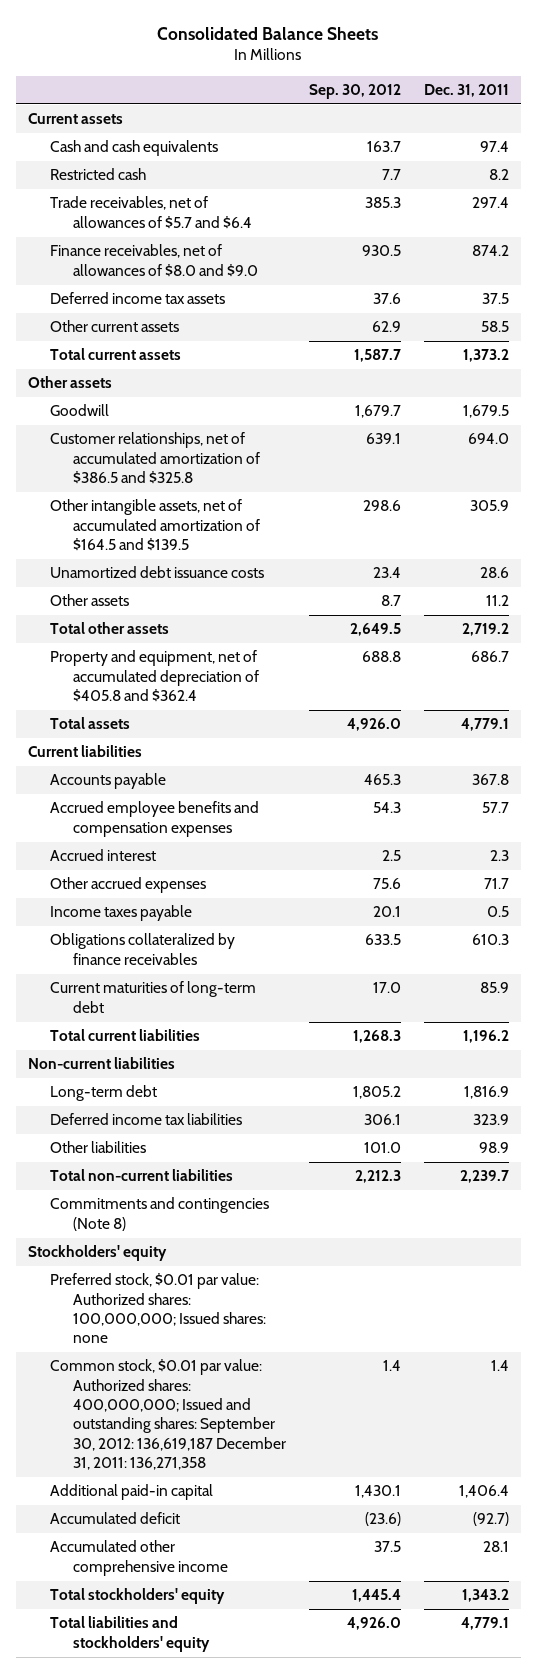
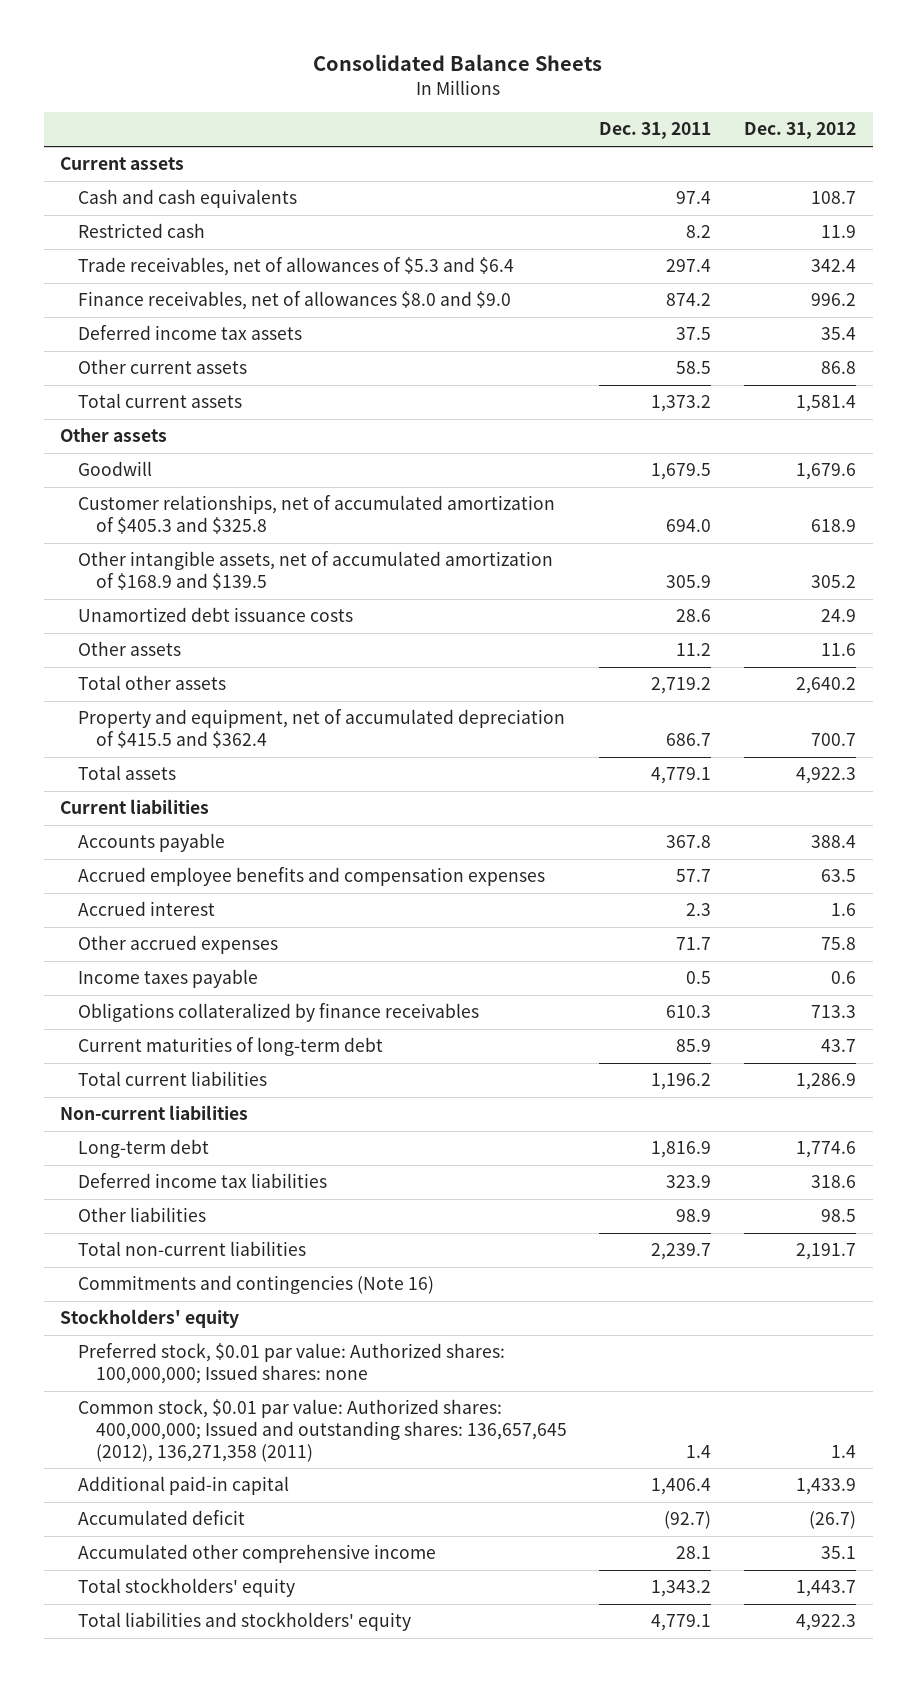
- | Sep. 30, 2012 | Dec. 31, 2011
+ | Dec. 31, 2011 | Dec. 31, 2012
- Trade receivables, net of allowances of $5.7 and $6.4 | 385.3 | 297.4
- Finance receivables, net of allowances of $8.0 and $9.0 | 930.5 | 874.2
+ Trade receivables, net of allowances of $5.3 and $6.4 | 297.4 | 342.4
+ Finance receivables, net of allowances $8.0 and $9.0 | 874.2 | 996.2
- Customer relationships, net of accumulated amortization of $386.5 and $325.8 | 639.1 | 694.0
- Other intangible assets, net of accumulated amortization of $164.5 and $139.5 | 298.6 | 305.9
+ Customer relationships, net of accumulated amortization of $405.3 and $325.8 | 694.0 | 618.9
+ Other intangible assets, net of accumulated amortization of $168.9 and $139.5 | 305.9 | 305.2
- Property and equipment, net of accumulated depreciation of $405.8 and $362.4 | 688.8 | 686.7
+ Property and equipment, net of accumulated depreciation of $415.5 and $362.4 | 686.7 | 700.7
- Commitments and contingencies (Note 8)
+ Commitments and contingencies (Note 16)
- Common stock, $0.01 par value: Authorized shares: 400,000,000; Issued and outstanding shares: September 30, 2012: 136,619,187 December 31, 2011: 136,271,358 | 1.4 | 1.4
+ Common stock, $0.01 par value: Authorized shares: 400,000,000; Issued and outstanding shares: 136,657,645 (2012), 136,271,358 (2011) | 1.4 | 1.4

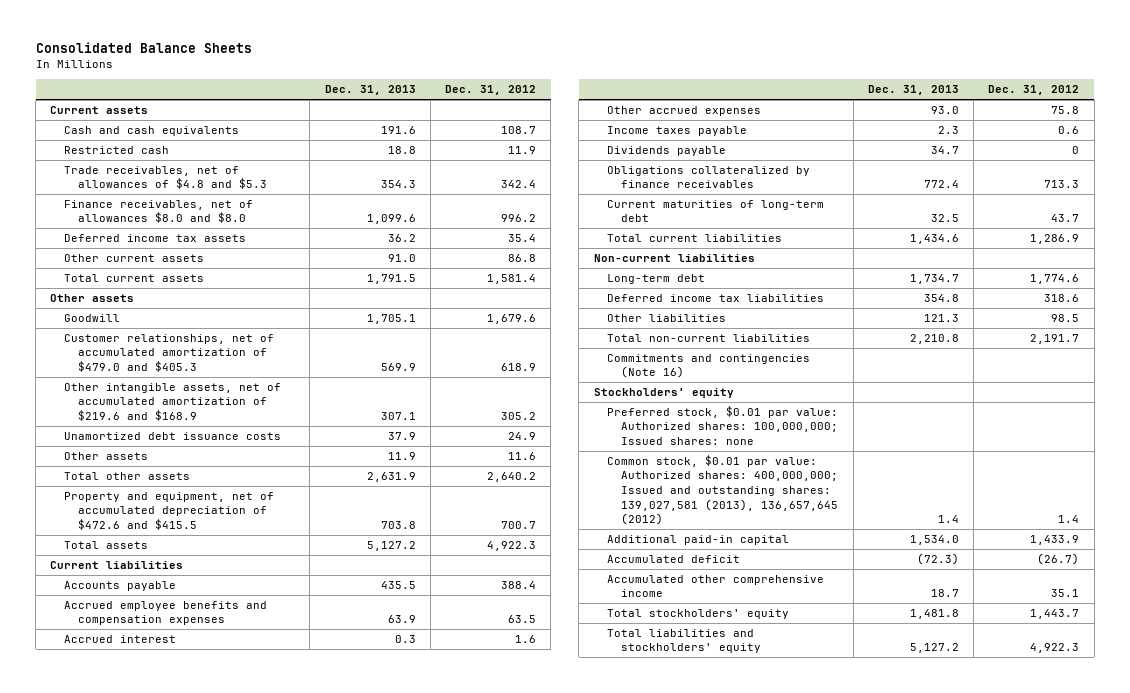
- | Dec. 31, 2011 | Dec. 31, 2012
+ | Dec. 31, 2013 | Dec. 31, 2012
- Trade receivables, net of allowances of $5.3 and $6.4 | 297.4 | 342.4
- Finance receivables, net of allowances $8.0 and $9.0 | 874.2 | 996.2
+ Trade receivables, net of allowances of $4.8 and $5.3 | 354.3 | 342.4
+ Finance receivables, net of allowances $8.0 and $8.0 | 1,099.6 | 996.2
- Customer relationships, net of accumulated amortization of $405.3 and $325.8 | 694.0 | 618.9
- Other intangible assets, net of accumulated amortization of $168.9 and $139.5 | 305.9 | 305.2
+ Customer relationships, net of accumulated amortization of $479.0 and $405.3 | 569.9 | 618.9
+ Other intangible assets, net of accumulated amortization of $219.6 and $168.9 | 307.1 | 305.2
- Property and equipment, net of accumulated depreciation of $415.5 and $362.4 | 686.7 | 700.7
+ Property and equipment, net of accumulated depreciation of $472.6 and $415.5 | 703.8 | 700.7
+ Dividends payable | 34.7 | 0
- Common stock, $0.01 par value: Authorized shares: 400,000,000; Issued and outstanding shares: 136,657,645 (2012), 136,271,358 (2011) | 1.4 | 1.4
+ Common stock, $0.01 par value: Authorized shares: 400,000,000; Issued and outstanding shares: 139,027,581 (2013), 136,657,645 (2012) | 1.4 | 1.4

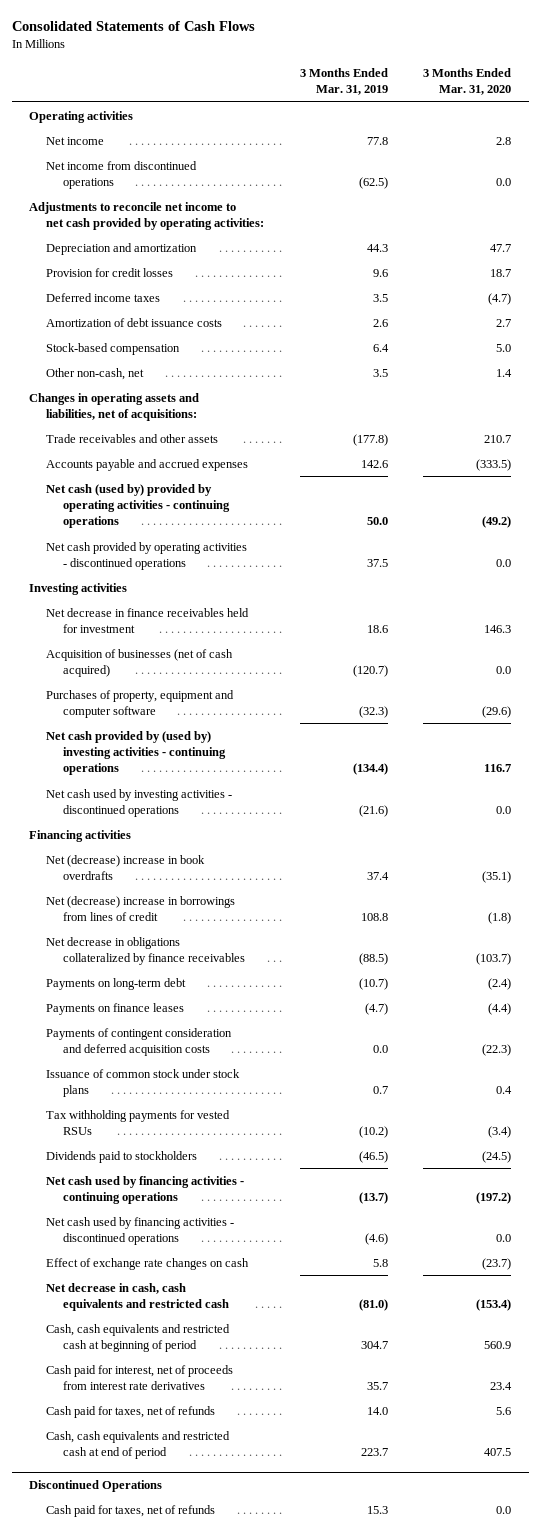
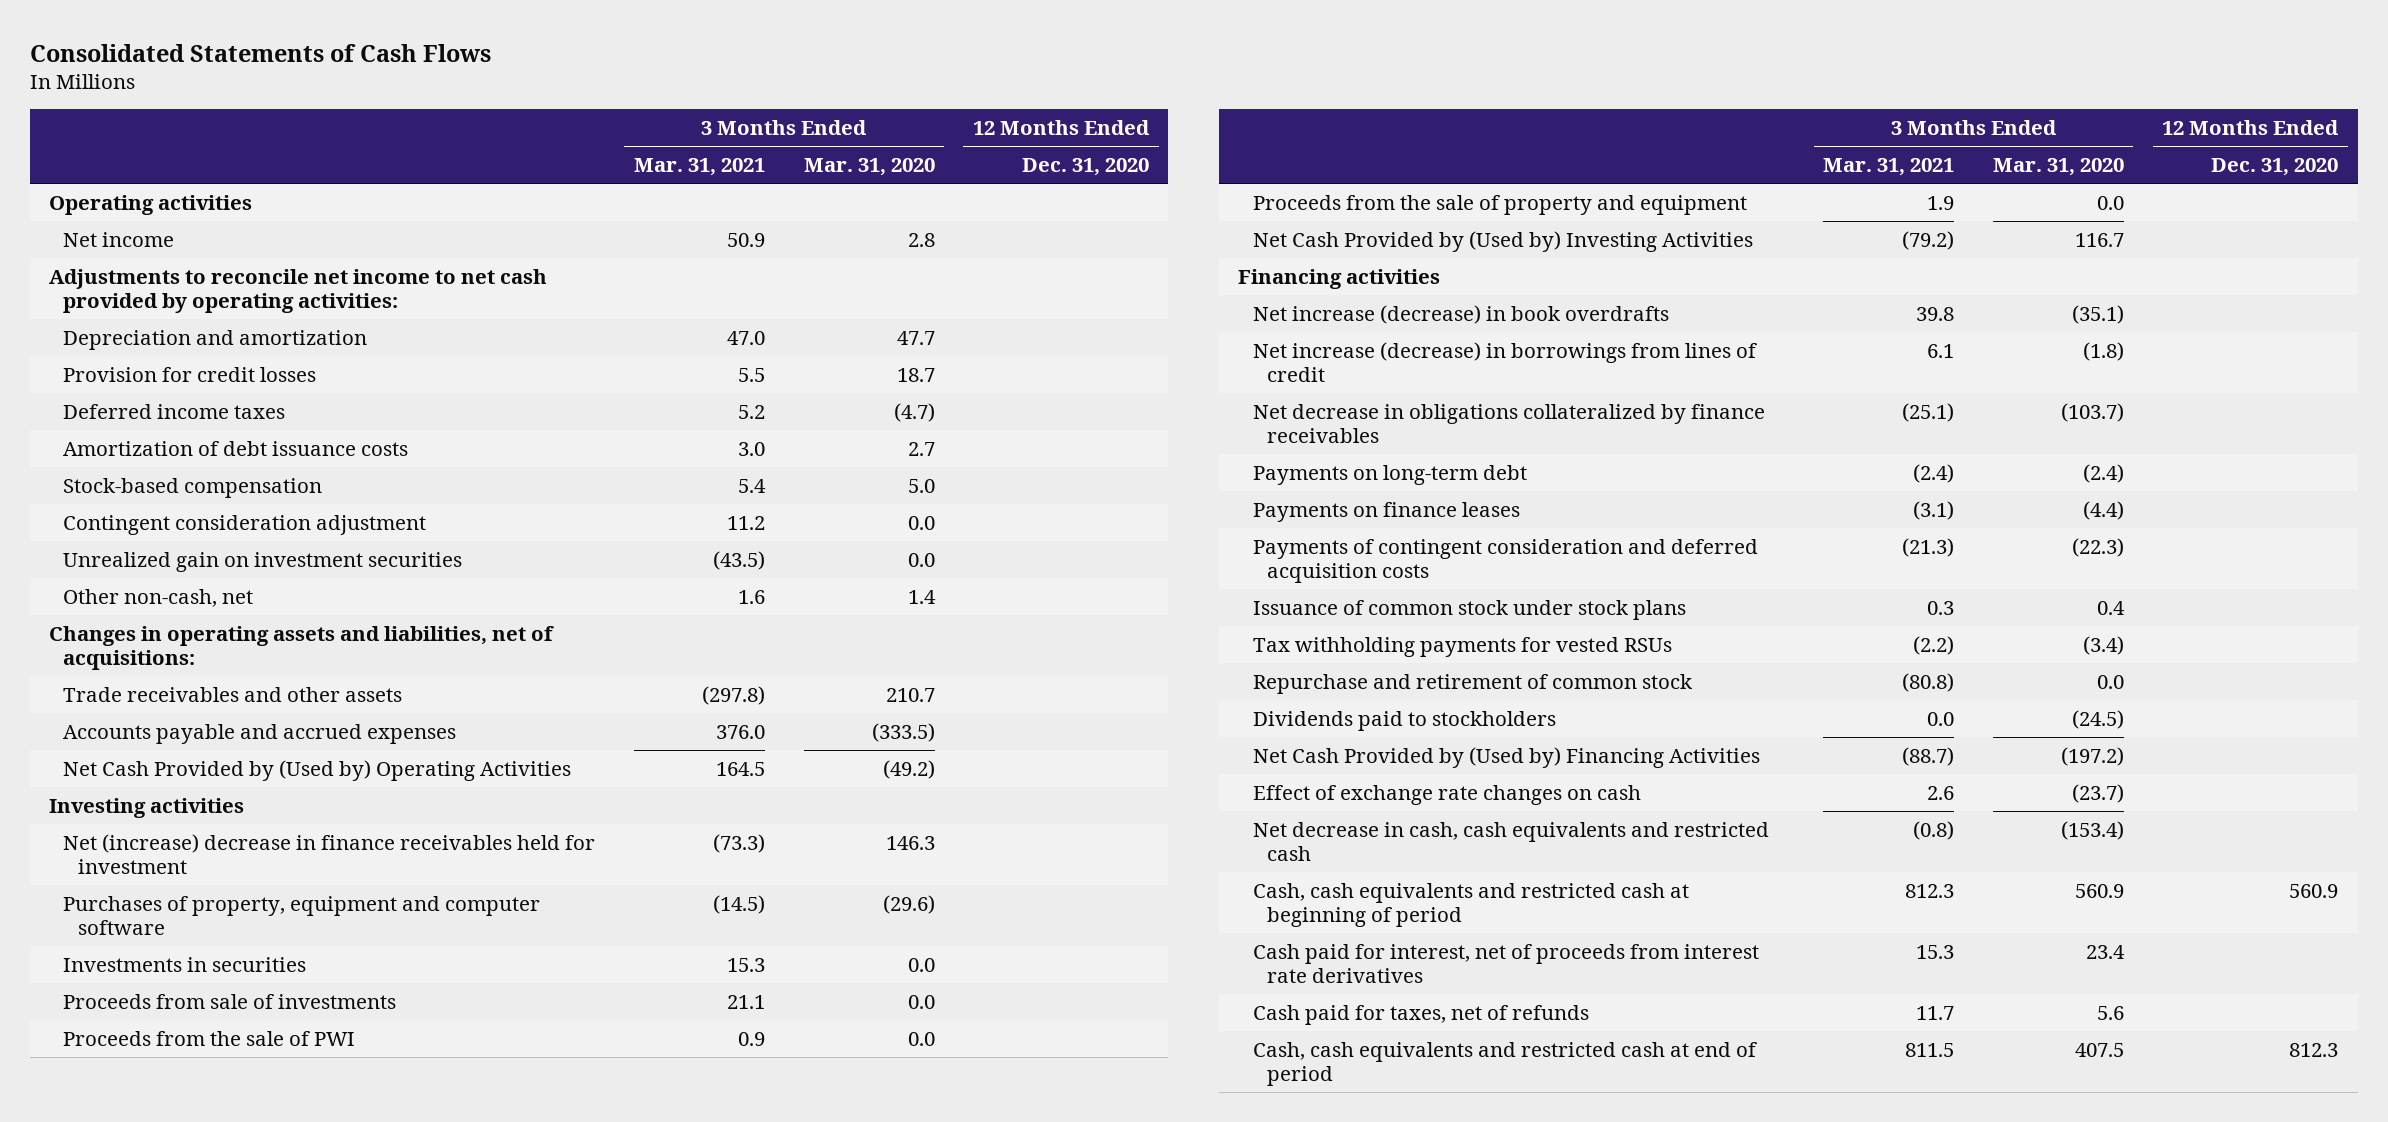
- | 3 Months Ended Mar. 31, 2019 | 3 Months Ended Mar. 31, 2020
+ | 3 Months Ended Mar. 31, 2021 | 3 Months Ended Mar. 31, 2020 | 12 Months Ended Dec. 31, 2020
- Net income from discontinued operations | (62.5) | 0.0
+ Contingent consideration adjustment | 11.2 | 0.0 |
+ Unrealized gain on investment securities | (43.5) | 0.0 |
- Net cash (used by) provided by operating activities - continuing operations | 50.0 | (49.2)
- Net cash provided by operating activities - discontinued operations | 37.5 | 0.0
+ Net Cash Provided by (Used by) Operating Activities | 164.5 | (49.2) |
- Net decrease in finance receivables held for investment | 18.6 | 146.3
- Acquisition of businesses (net of cash acquired) | (120.7) | 0.0
+ Net (increase) decrease in finance receivables held for investment | (73.3) | 146.3 |
- Net cash provided by (used by) investing activities - continuing operations | (134.4) | 116.7
- Net cash used by investing activities - discontinued operations | (21.6) | 0.0
+ Investments in securities | 15.3 | 0.0 |
+ Proceeds from sale of investments | 21.1 | 0.0 |
+ Proceeds from the sale of PWI | 0.9 | 0.0 |
+ Proceeds from the sale of property and equipment | 1.9 | 0.0 |
+ Net Cash Provided by (Used by) Investing Activities | (79.2) | 116.7 |
- Net (decrease) increase in book overdrafts | 37.4 | (35.1)
- Net (decrease) increase in borrowings from lines of credit | 108.8 | (1.8)
+ Net increase (decrease) in book overdrafts | 39.8 | (35.1) |
+ Net increase (decrease) in borrowings from lines of credit | 6.1 | (1.8) |
+ Repurchase and retirement of common stock | (80.8) | 0.0 |
- Net cash used by financing activities - continuing operations | (13.7) | (197.2)
- Net cash used by financing activities - discontinued operations | (4.6) | 0.0
+ Net Cash Provided by (Used by) Financing Activities | (88.7) | (197.2) |
- Discontinued Operations
- Cash paid for taxes, net of refunds | 15.3 | 0.0

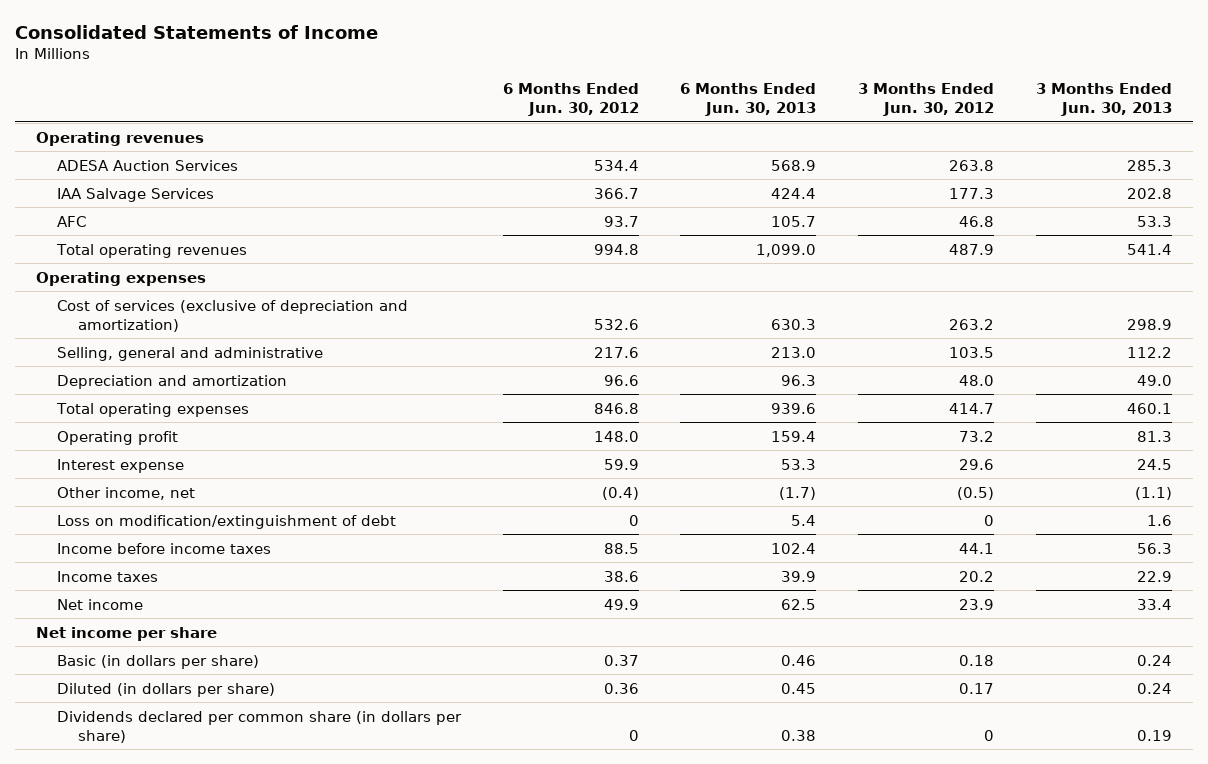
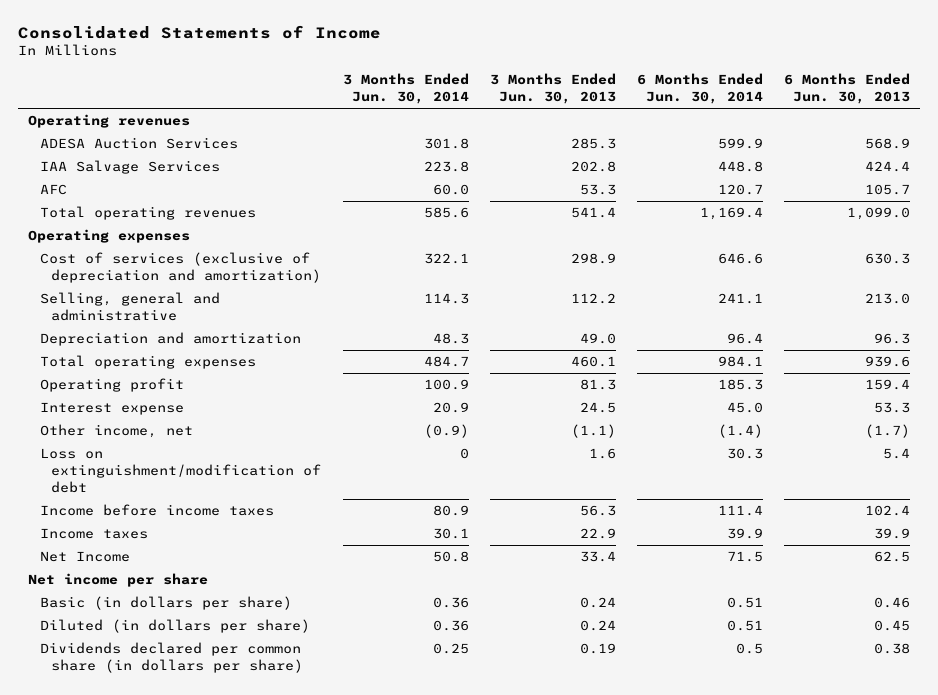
- | 6 Months Ended Jun. 30, 2012 | 6 Months Ended Jun. 30, 2013 | 3 Months Ended Jun. 30, 2012 | 3 Months Ended Jun. 30, 2013
+ | 3 Months Ended Jun. 30, 2014 | 3 Months Ended Jun. 30, 2013 | 6 Months Ended Jun. 30, 2014 | 6 Months Ended Jun. 30, 2013
- Loss on modification/extinguishment of debt | 0 | 5.4 | 0 | 1.6
+ Loss on extinguishment/modification of debt | 0 | 1.6 | 30.3 | 5.4
- Net income | 49.9 | 62.5 | 23.9 | 33.4
+ Net Income | 50.8 | 33.4 | 71.5 | 62.5

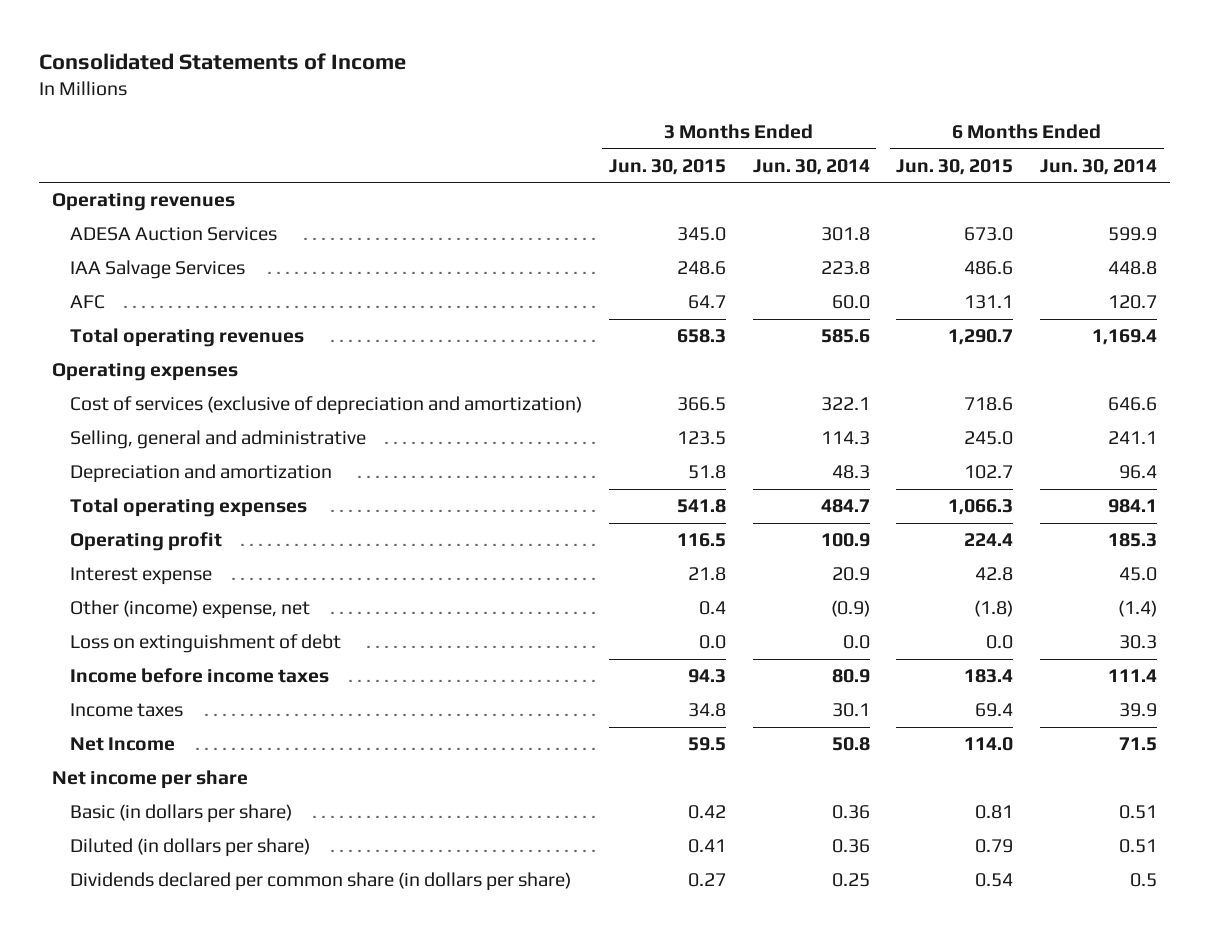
- | 3 Months Ended Jun. 30, 2014 | 3 Months Ended Jun. 30, 2013 | 6 Months Ended Jun. 30, 2014 | 6 Months Ended Jun. 30, 2013
+ | 3 Months Ended Jun. 30, 2015 | 3 Months Ended Jun. 30, 2014 | 6 Months Ended Jun. 30, 2015 | 6 Months Ended Jun. 30, 2014
- Other income, net | (0.9) | (1.1) | (1.4) | (1.7)
- Loss on extinguishment/modification of debt | 0 | 1.6 | 30.3 | 5.4
+ Other (income) expense, net | 0.4 | (0.9) | (1.8) | (1.4)
+ Loss on extinguishment of debt | 0.0 | 0.0 | 0.0 | 30.3

